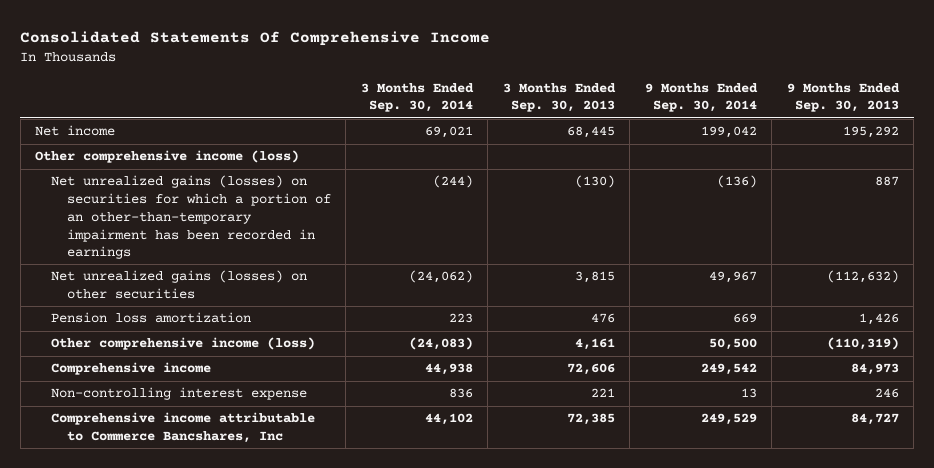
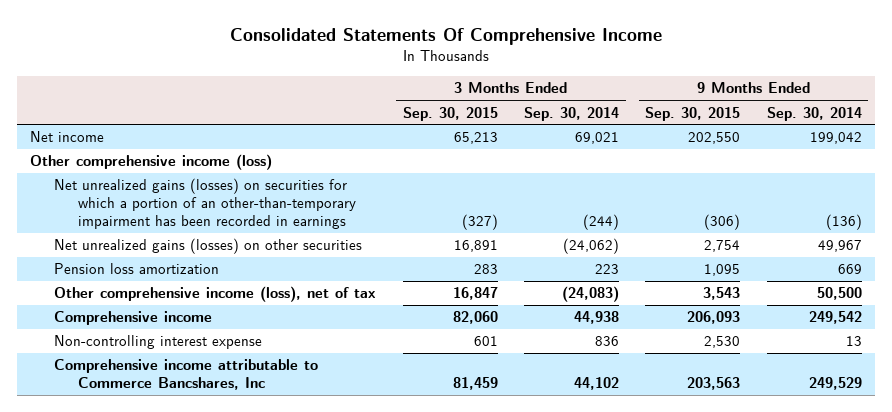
- | 3 Months Ended Sep. 30, 2014 | 3 Months Ended Sep. 30, 2013 | 9 Months Ended Sep. 30, 2014 | 9 Months Ended Sep. 30, 2013
+ | 3 Months Ended Sep. 30, 2015 | 3 Months Ended Sep. 30, 2014 | 9 Months Ended Sep. 30, 2015 | 9 Months Ended Sep. 30, 2014
- Other comprehensive income (loss) | (24,083) | 4,161 | 50,500 | (110,319)
+ Other comprehensive income (loss), net of tax | 16,847 | (24,083) | 3,543 | 50,500

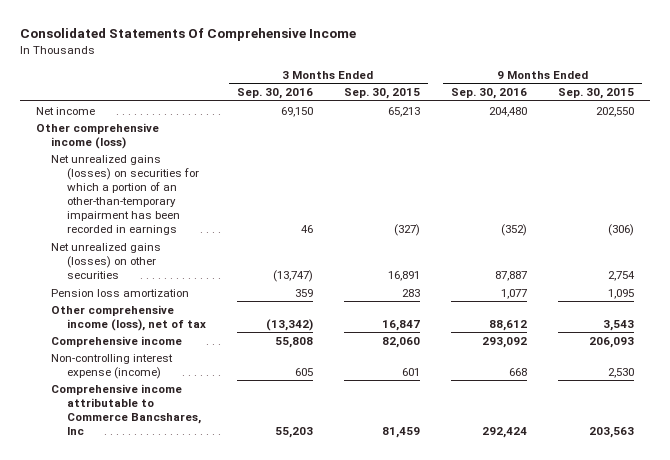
- | 3 Months Ended Sep. 30, 2015 | 3 Months Ended Sep. 30, 2014 | 9 Months Ended Sep. 30, 2015 | 9 Months Ended Sep. 30, 2014
+ | 3 Months Ended Sep. 30, 2016 | 3 Months Ended Sep. 30, 2015 | 9 Months Ended Sep. 30, 2016 | 9 Months Ended Sep. 30, 2015
- Non-controlling interest expense | 601 | 836 | 2,530 | 13
+ Non-controlling interest expense (income) | 605 | 601 | 668 | 2,530

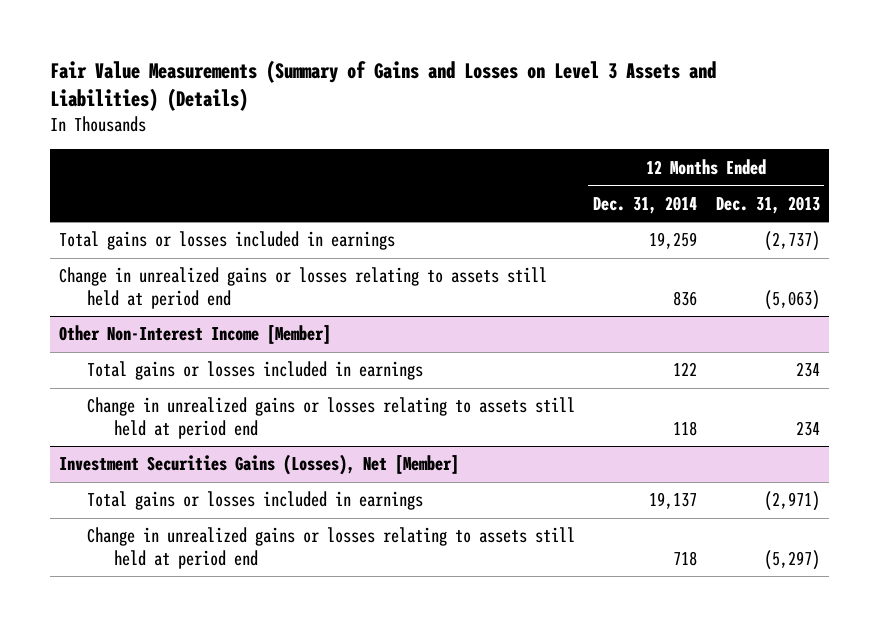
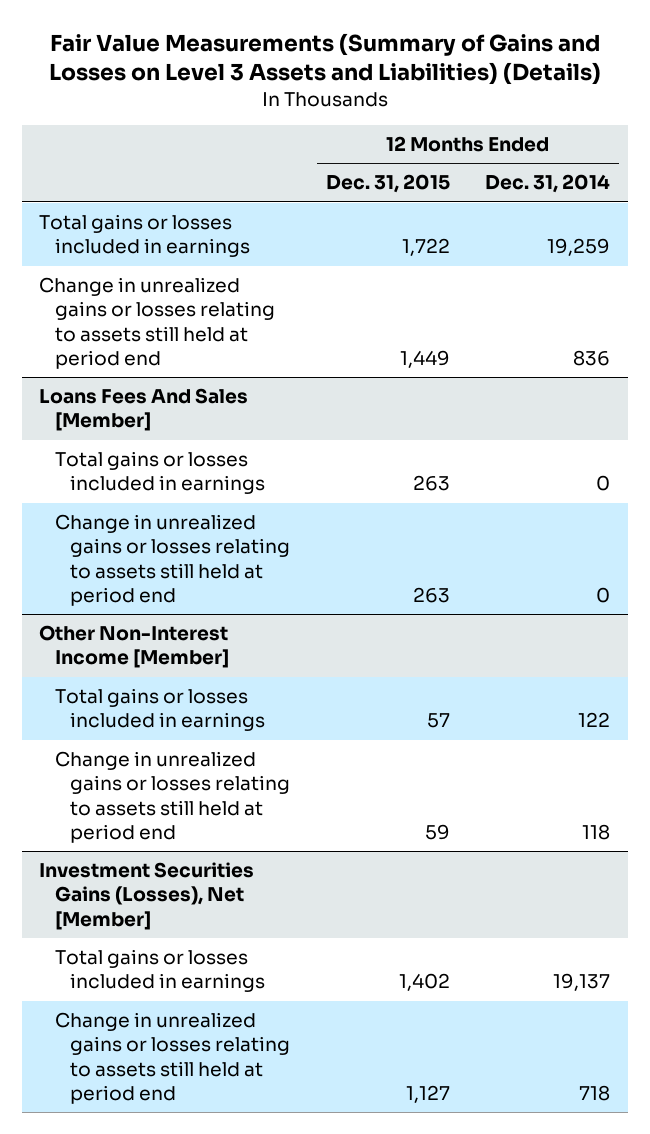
- | 12 Months Ended Dec. 31, 2014 | 12 Months Ended Dec. 31, 2013
+ | 12 Months Ended Dec. 31, 2015 | 12 Months Ended Dec. 31, 2014
+ Loans Fees And Sales [Member]
+ Total gains or losses included in earnings | 263 | 0
+ Change in unrealized gains or losses relating to assets still held at period end | 263 | 0

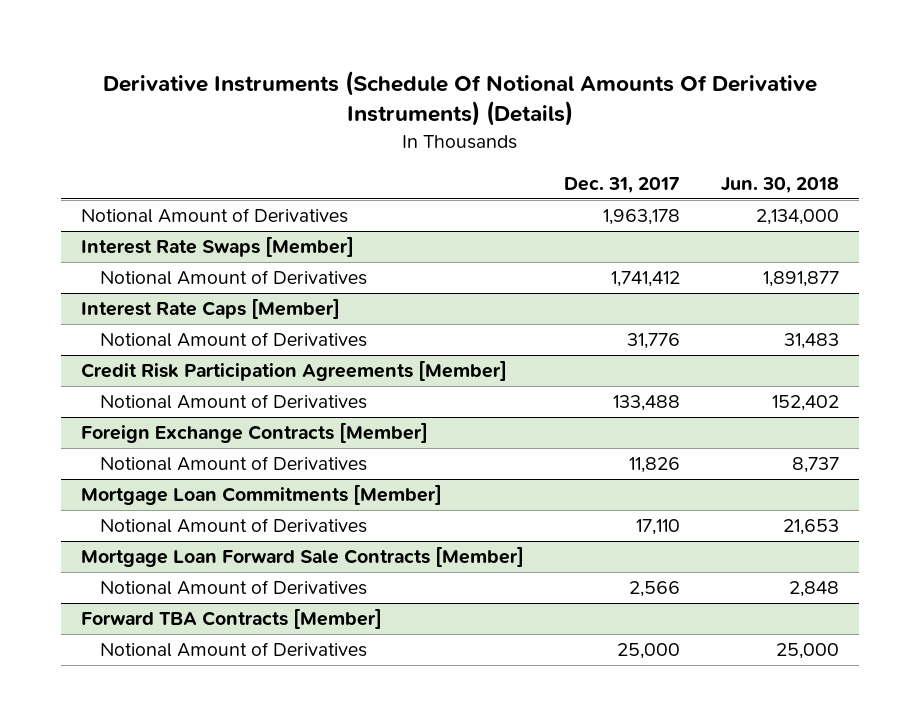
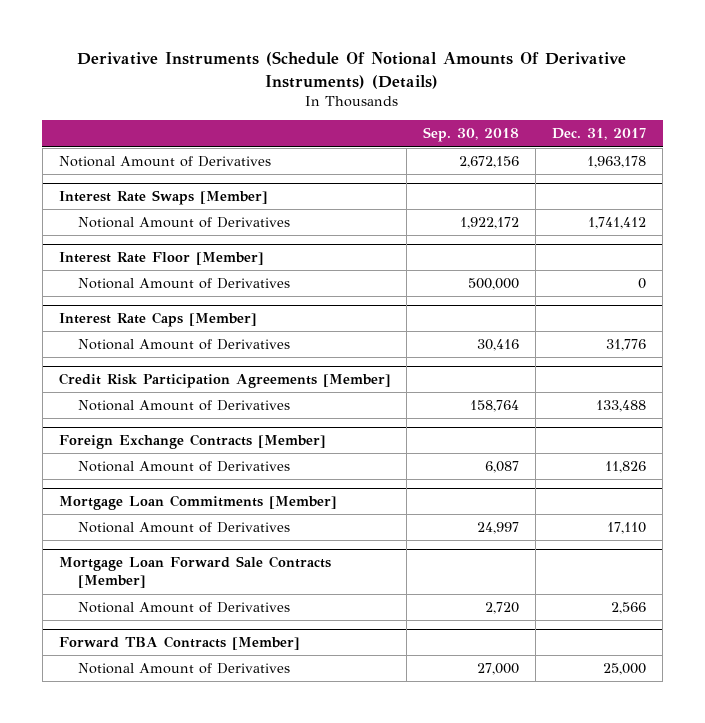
- | Dec. 31, 2017 | Jun. 30, 2018
+ | Sep. 30, 2018 | Dec. 31, 2017
+ Interest Rate Floor [Member]
+ Notional Amount of Derivatives | 500,000 | 0

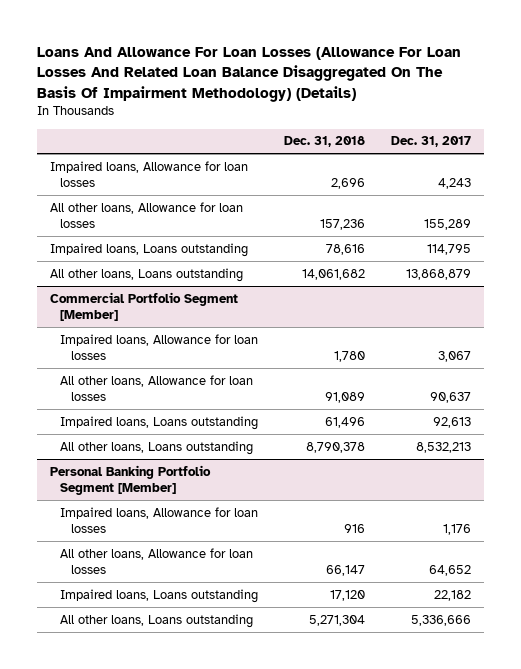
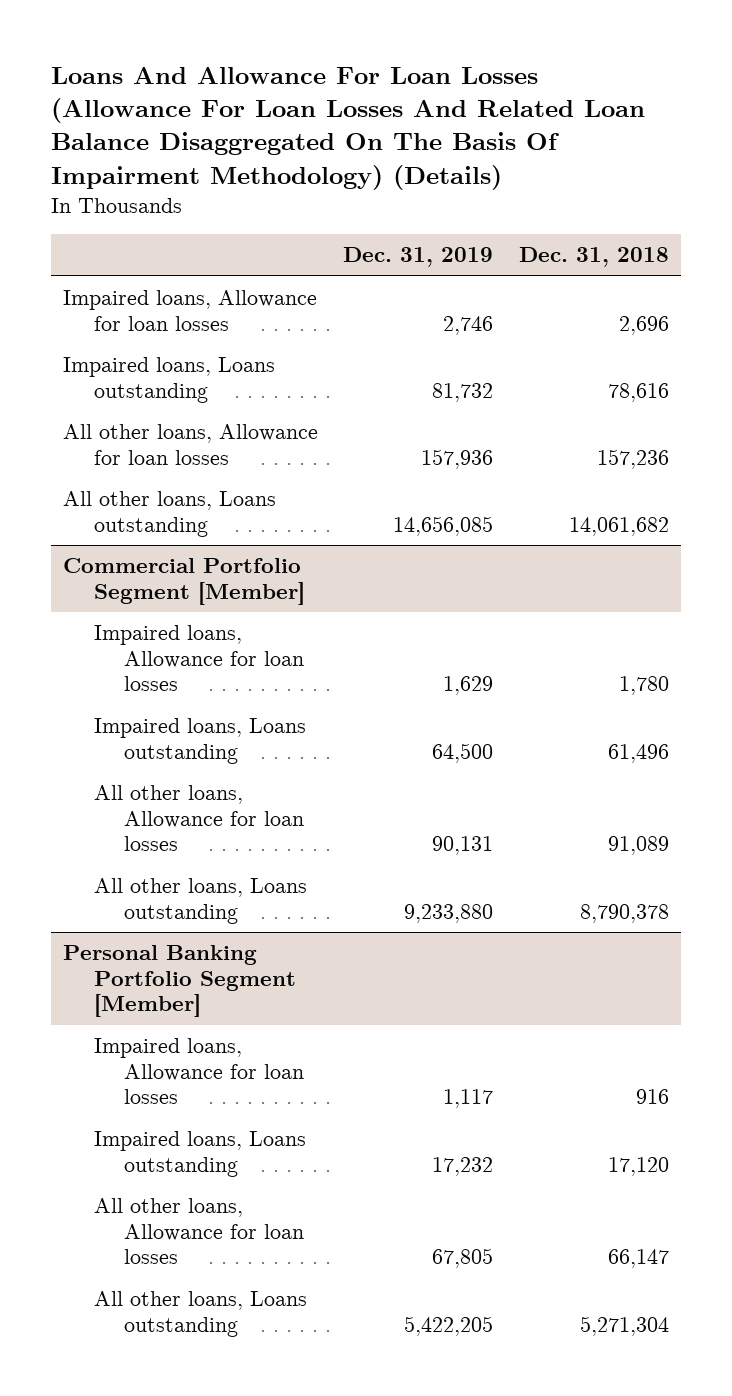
- | Dec. 31, 2018 | Dec. 31, 2017
+ | Dec. 31, 2019 | Dec. 31, 2018
moved down: All other loans, Allowance for loan losses | 157,936 | 157,236
@ Commercial Portfolio Segment [Member]
moved down: All other loans, Allowance for loan losses | 90,131 | 91,089
@ Personal Banking Portfolio Segment [Member]
moved down: All other loans, Allowance for loan losses | 67,805 | 66,147

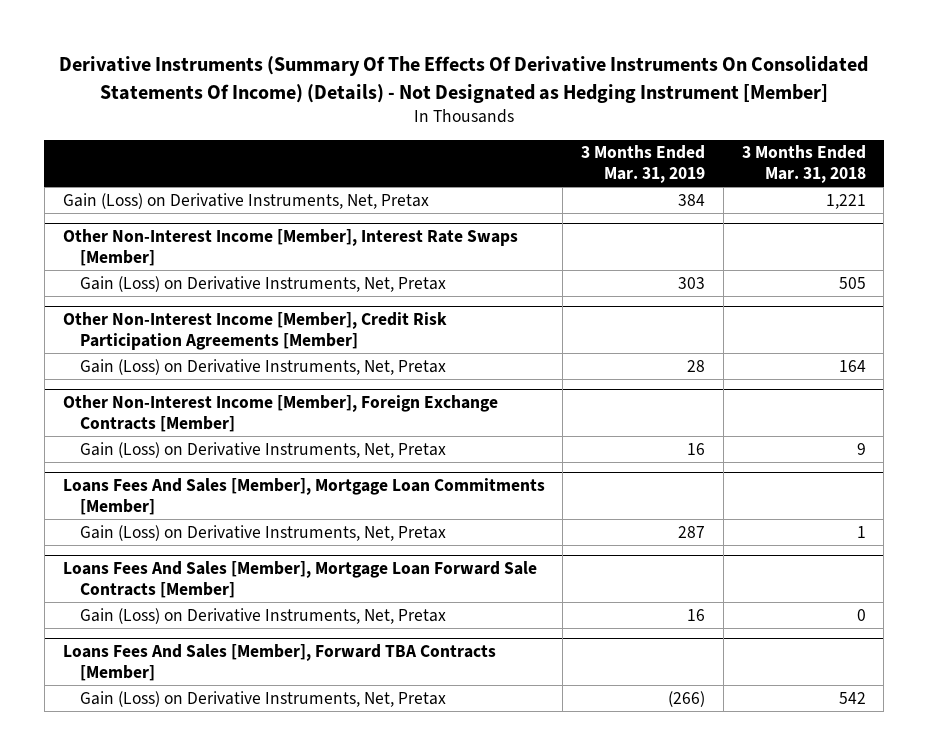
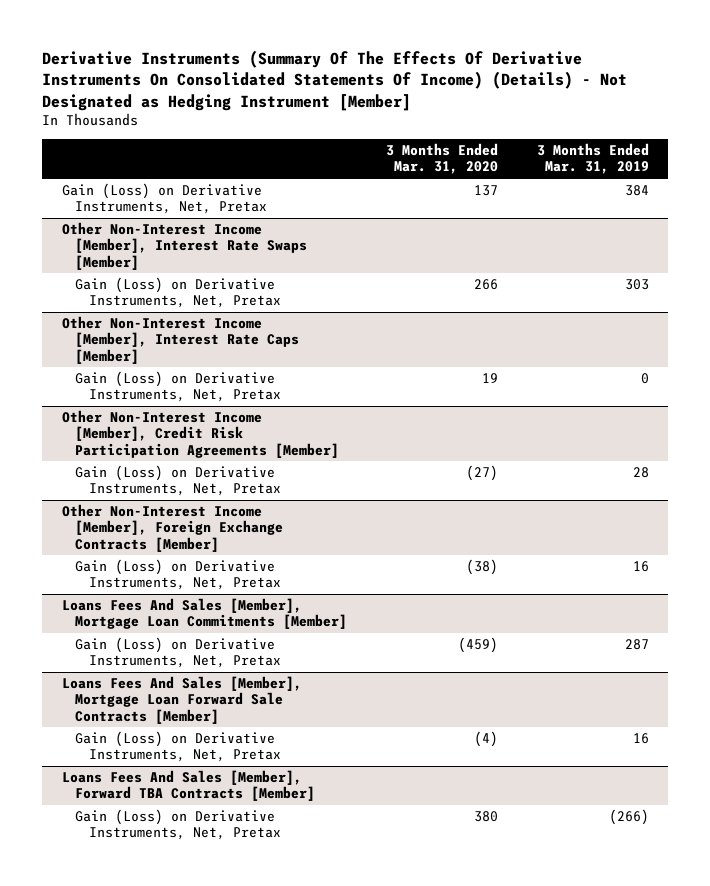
- | 3 Months Ended Mar. 31, 2019 | 3 Months Ended Mar. 31, 2018
+ | 3 Months Ended Mar. 31, 2020 | 3 Months Ended Mar. 31, 2019
+ Other Non-Interest Income [Member], Interest Rate Caps [Member]
+ Gain (Loss) on Derivative Instruments, Net, Pretax | 19 | 0

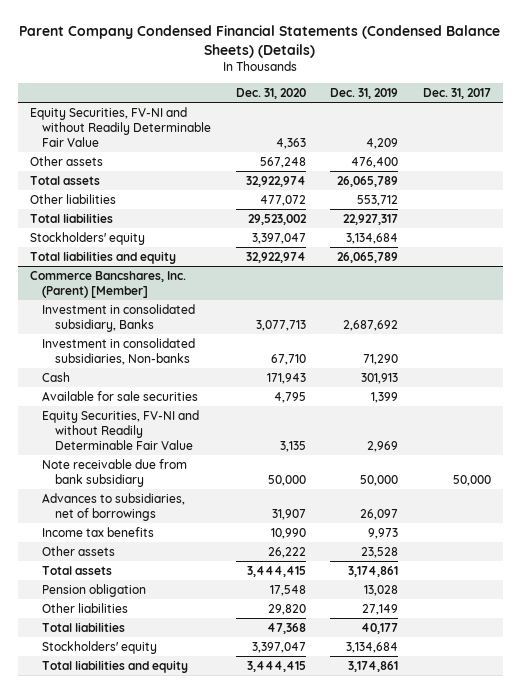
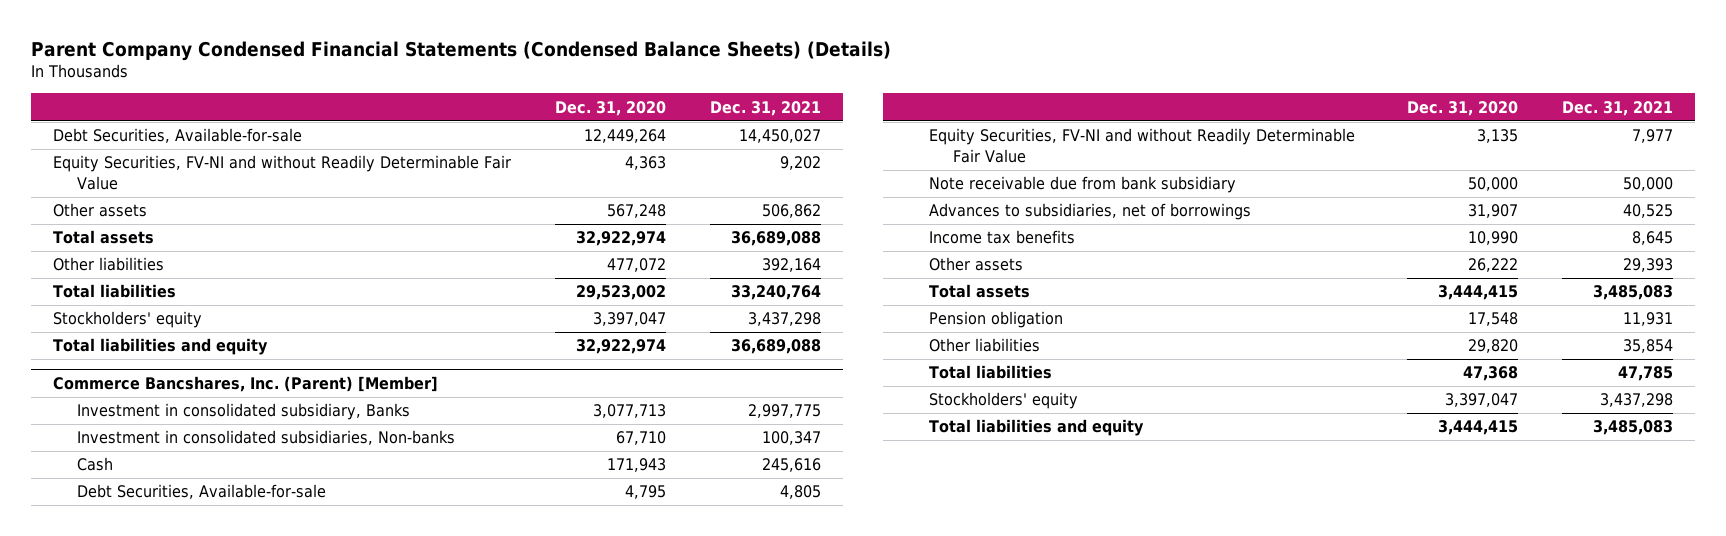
- | Dec. 31, 2020 | Dec. 31, 2019 | Dec. 31, 2017
+ | Dec. 31, 2020 | Dec. 31, 2021
+ Debt Securities, Available-for-sale | 12,449,264 | 14,450,027
@ Commerce Bancshares, Inc. (Parent) [Member]
- Available for sale securities | 4,795 | 1,399 |
+ Debt Securities, Available-for-sale | 4,795 | 4,805

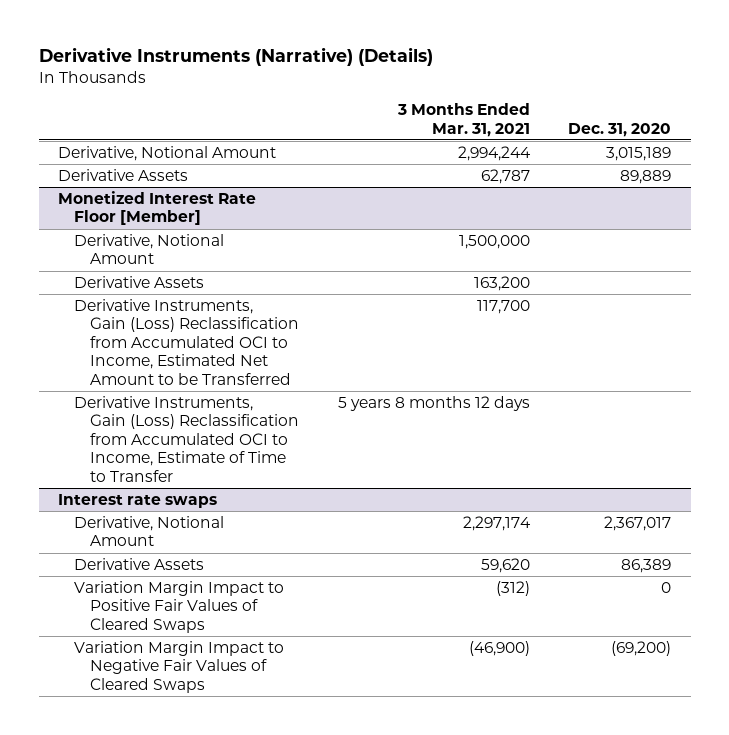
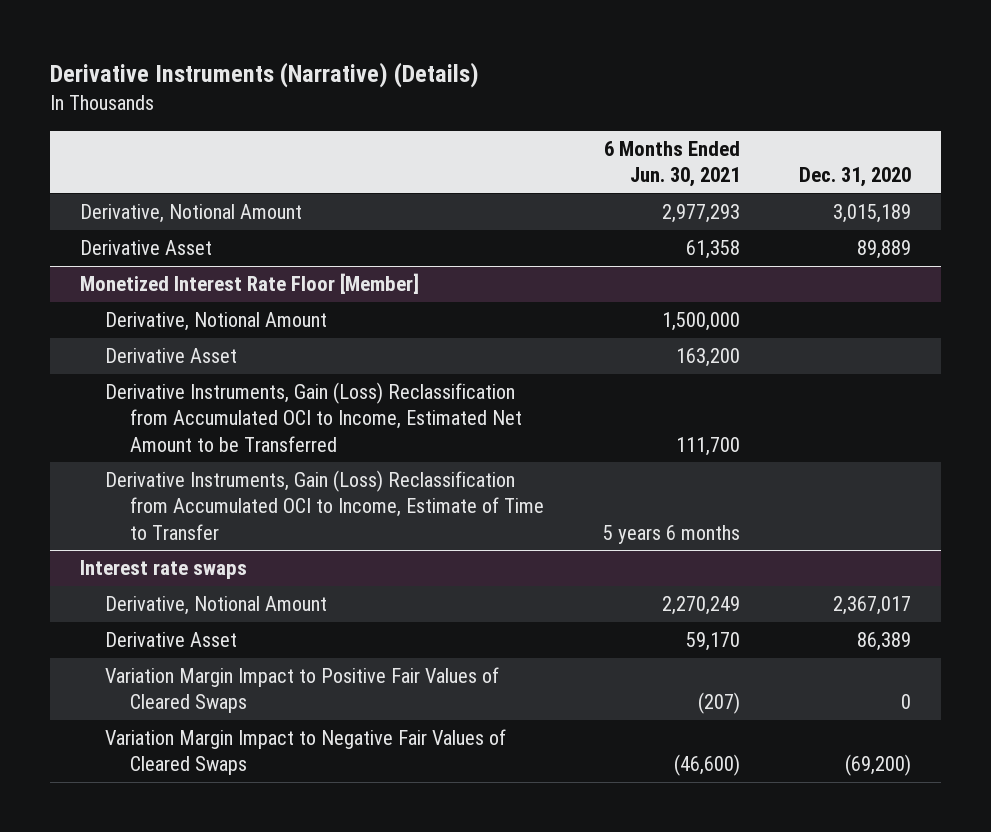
- | 3 Months Ended Mar. 31, 2021 | Dec. 31, 2020
+ | 6 Months Ended Jun. 30, 2021 | Dec. 31, 2020
- Derivative Assets | 62,787 | 89,889
+ Derivative Asset | 61,358 | 89,889
@ Monetized Interest Rate Floor [Member]
- Derivative Assets | 163,200 |
+ Derivative Asset | 163,200 |
@ Interest rate swaps
- Derivative Assets | 59,620 | 86,389
+ Derivative Asset | 59,170 | 86,389

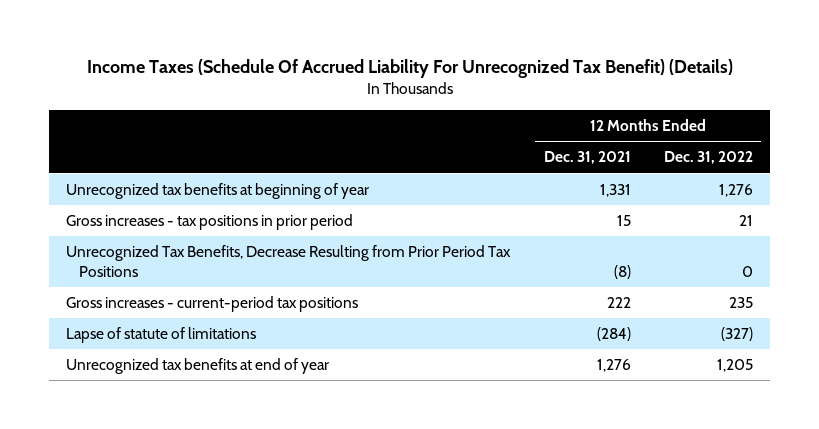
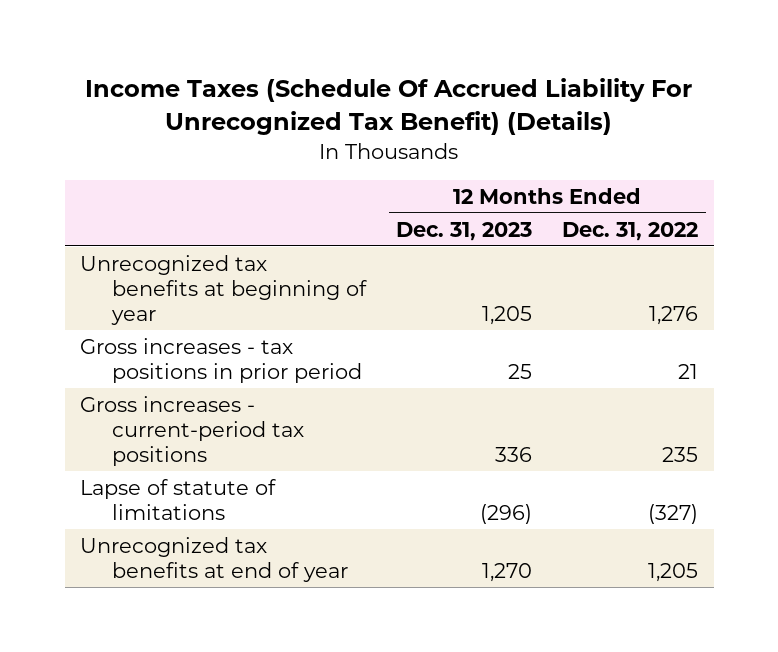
- | 12 Months Ended Dec. 31, 2021 | 12 Months Ended Dec. 31, 2022
+ | 12 Months Ended Dec. 31, 2023 | 12 Months Ended Dec. 31, 2022
- Unrecognized Tax Benefits, Decrease Resulting from Prior Period Tax Positions | (8) | 0

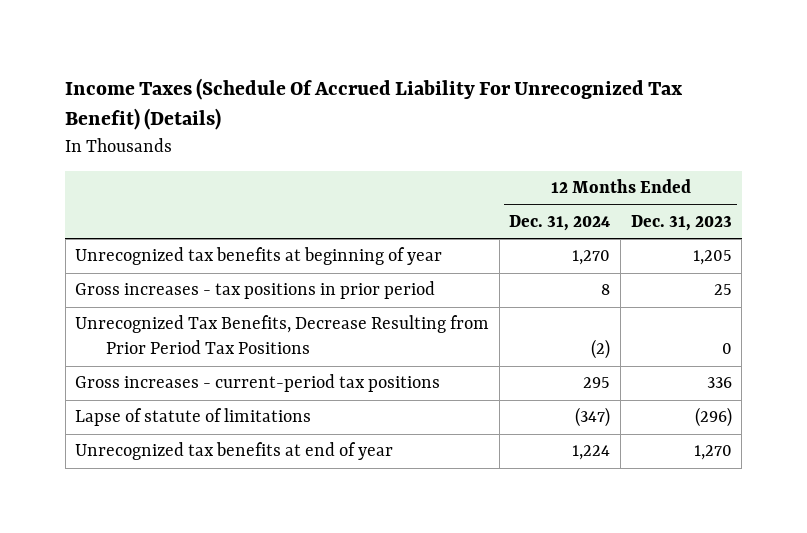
- | 12 Months Ended Dec. 31, 2023 | 12 Months Ended Dec. 31, 2022
+ | 12 Months Ended Dec. 31, 2024 | 12 Months Ended Dec. 31, 2023
+ Unrecognized Tax Benefits, Decrease Resulting from Prior Period Tax Positions | (2) | 0

